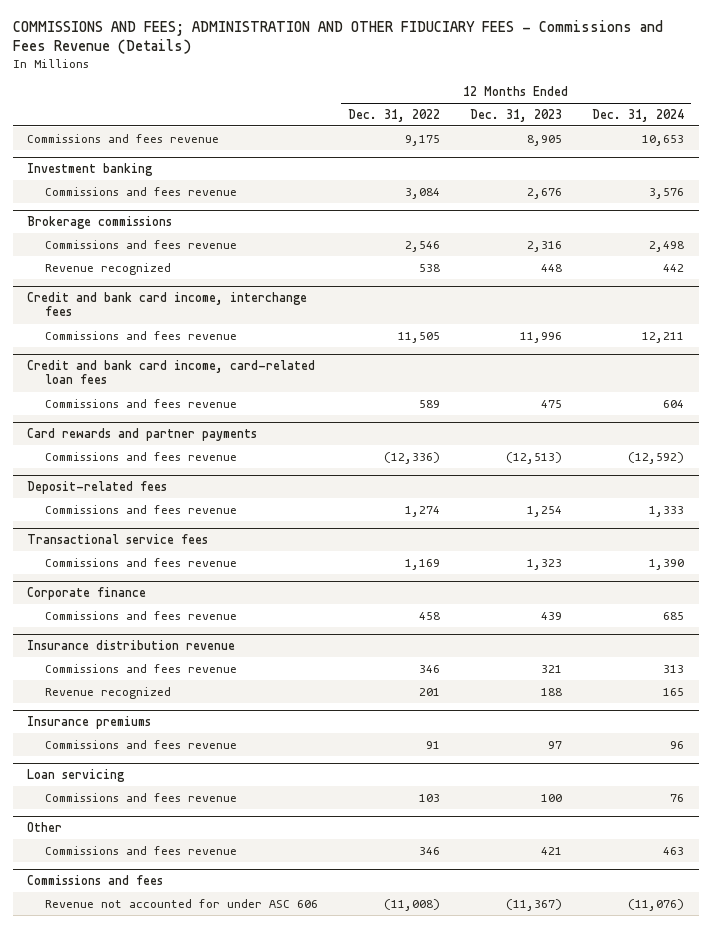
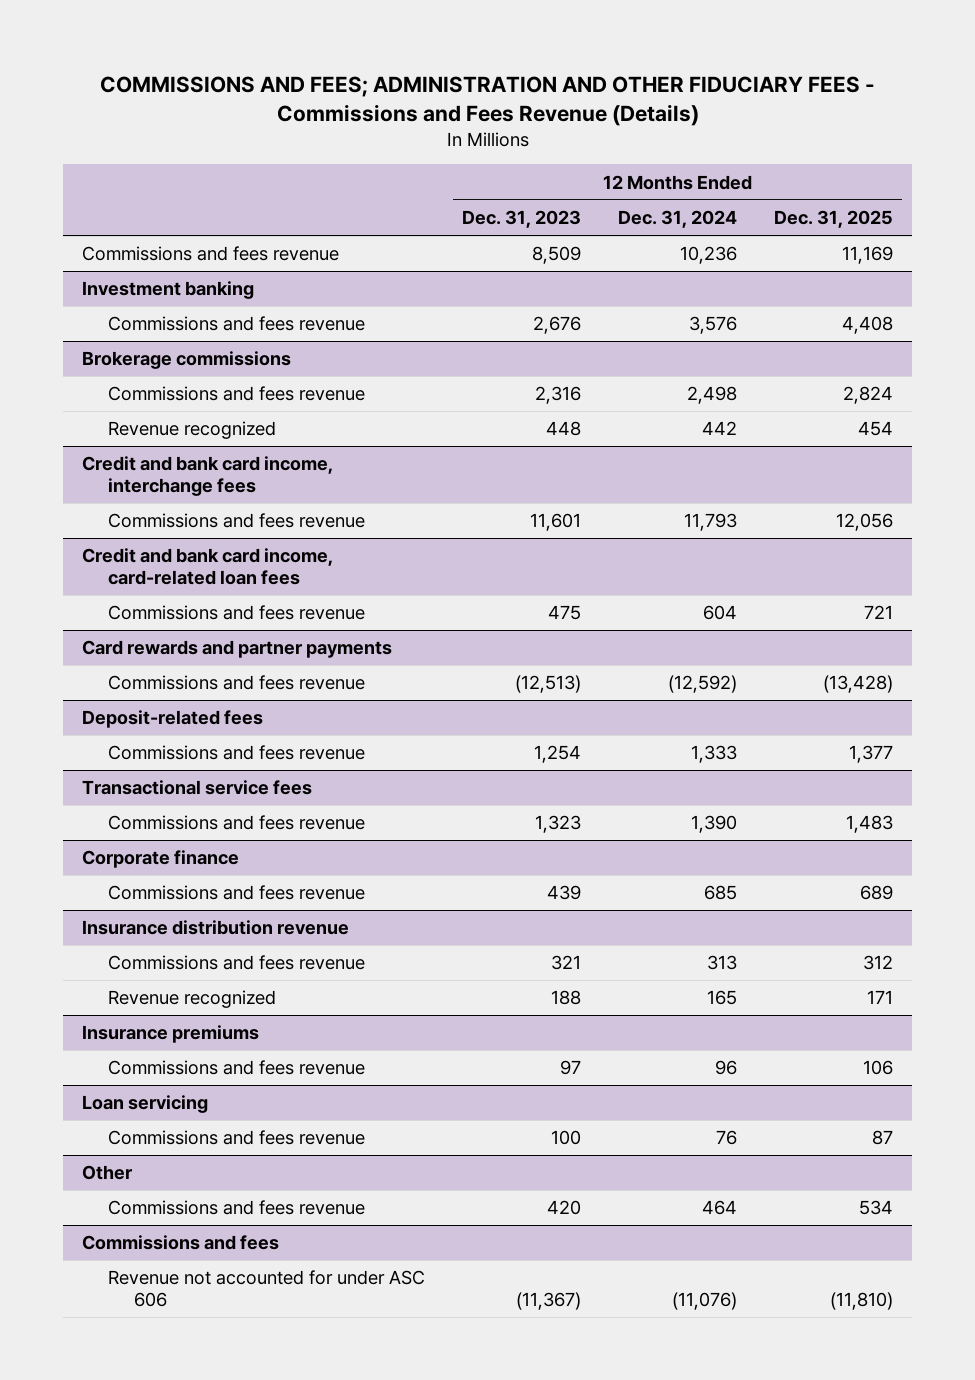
- | 12 Months Ended Dec. 31, 2022 | 12 Months Ended Dec. 31, 2023 | 12 Months Ended Dec. 31, 2024
+ | 12 Months Ended Dec. 31, 2023 | 12 Months Ended Dec. 31, 2024 | 12 Months Ended Dec. 31, 2025
- Commissions and fees revenue | 9,175 | 8,905 | 10,653
+ Commissions and fees revenue | 8,509 | 10,236 | 11,169
@ Credit and bank card income, interchange fees
- Commissions and fees revenue | 11,505 | 11,996 | 12,211
+ Commissions and fees revenue | 11,601 | 11,793 | 12,056
@ Other
- Commissions and fees revenue | 346 | 421 | 463
+ Commissions and fees revenue | 420 | 464 | 534

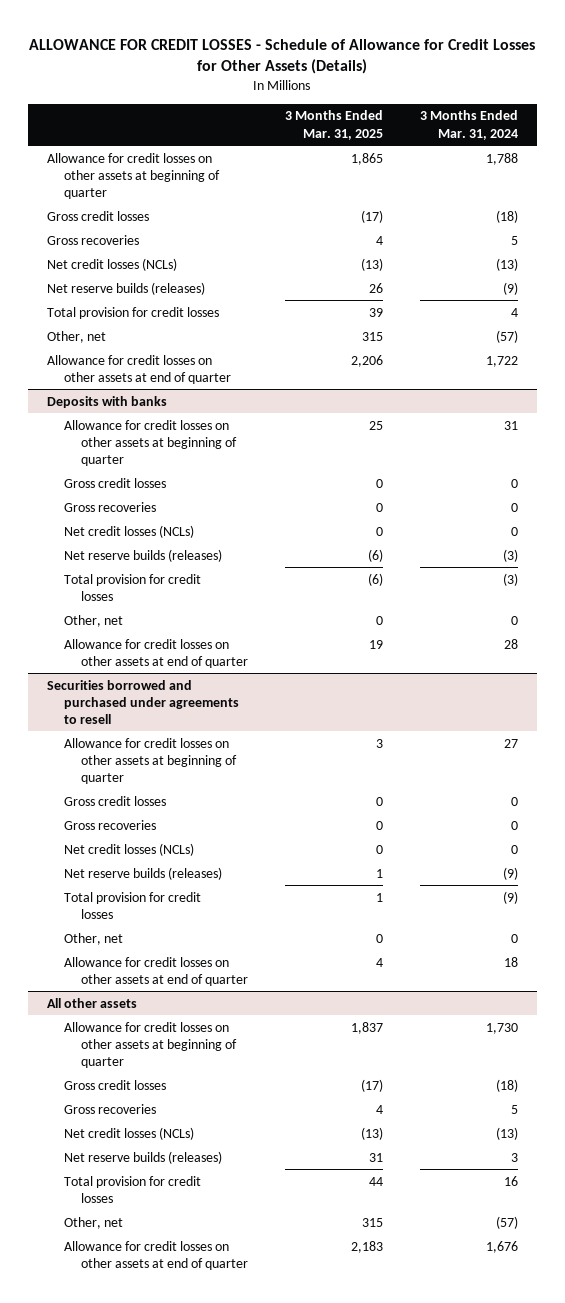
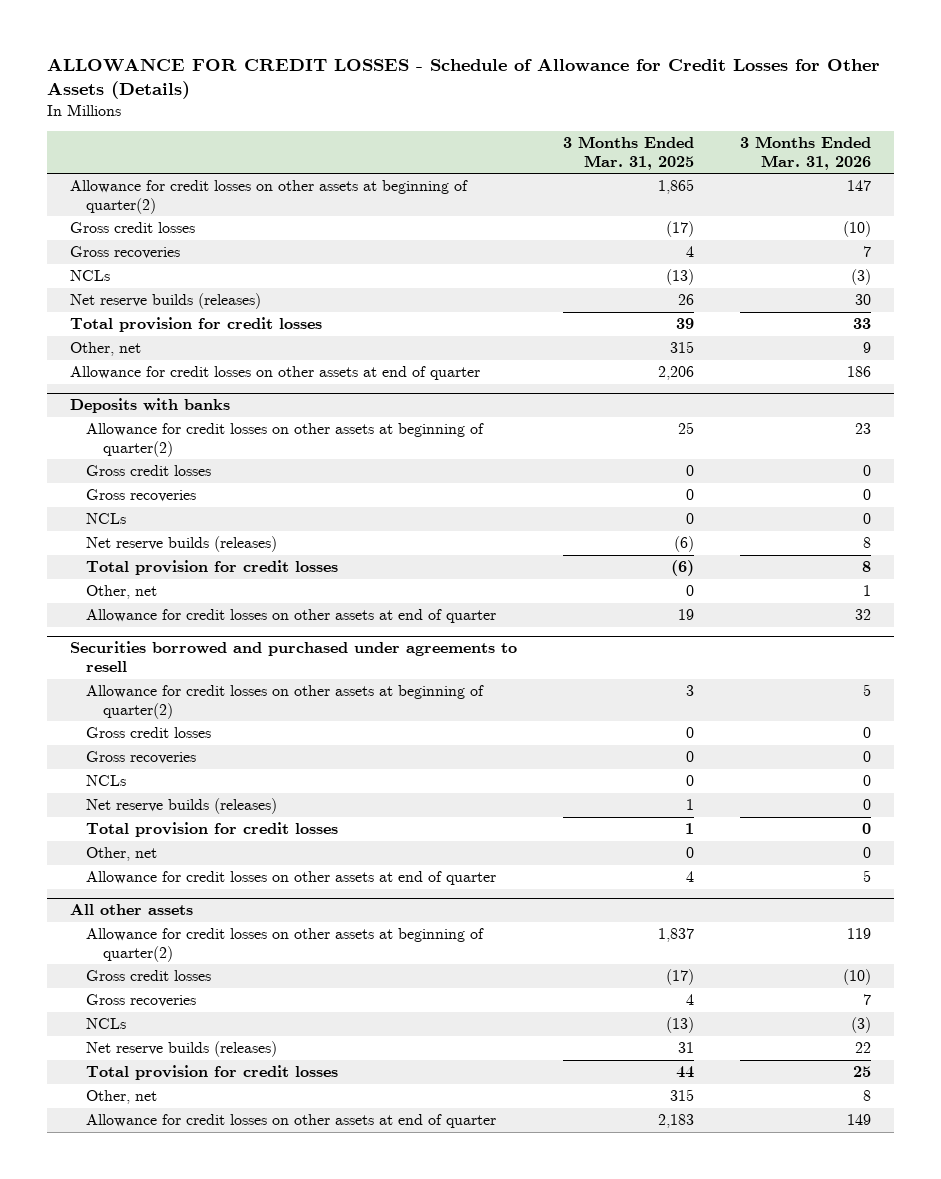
- | 3 Months Ended Mar. 31, 2025 | 3 Months Ended Mar. 31, 2024
+ | 3 Months Ended Mar. 31, 2025 | 3 Months Ended Mar. 31, 2026
- Allowance for credit losses on other assets at beginning of quarter | 1,865 | 1,788
+ Allowance for credit losses on other assets at beginning of quarter(2) | 1,865 | 147
- Net credit losses (NCLs) | (13) | (13)
+ NCLs | (13) | (3)
@ Deposits with banks
- Allowance for credit losses on other assets at beginning of quarter | 25 | 31
+ Allowance for credit losses on other assets at beginning of quarter(2) | 25 | 23
- Net credit losses (NCLs) | 0 | 0
+ NCLs | 0 | 0
@ Securities borrowed and purchased under agreements to resell
- Allowance for credit losses on other assets at beginning of quarter | 3 | 27
+ Allowance for credit losses on other assets at beginning of quarter(2) | 3 | 5
- Net credit losses (NCLs) | 0 | 0
+ NCLs | 0 | 0
@ All other assets
- Allowance for credit losses on other assets at beginning of quarter | 1,837 | 1,730
+ Allowance for credit losses on other assets at beginning of quarter(2) | 1,837 | 119
- Net credit losses (NCLs) | (13) | (13)
+ NCLs | (13) | (3)

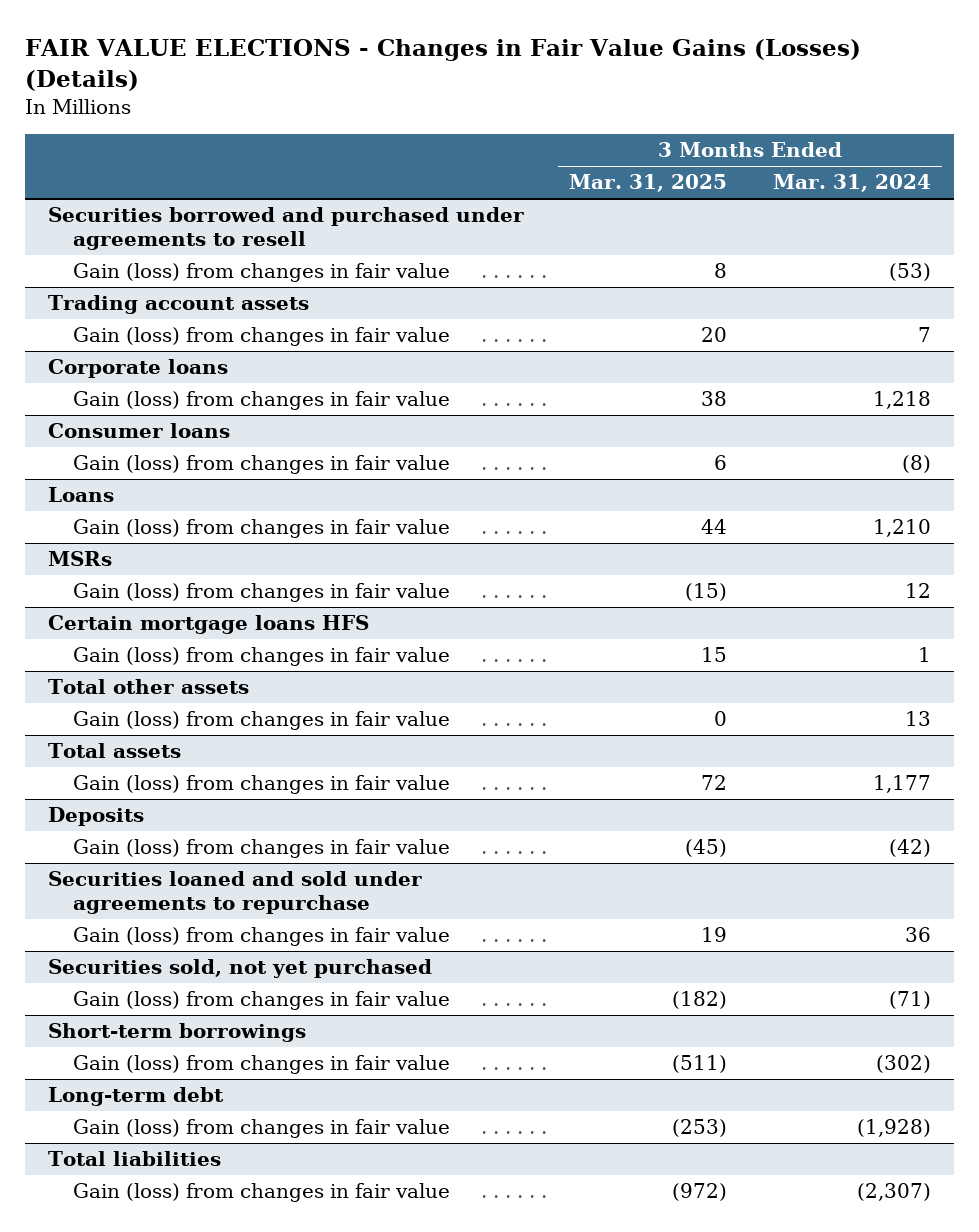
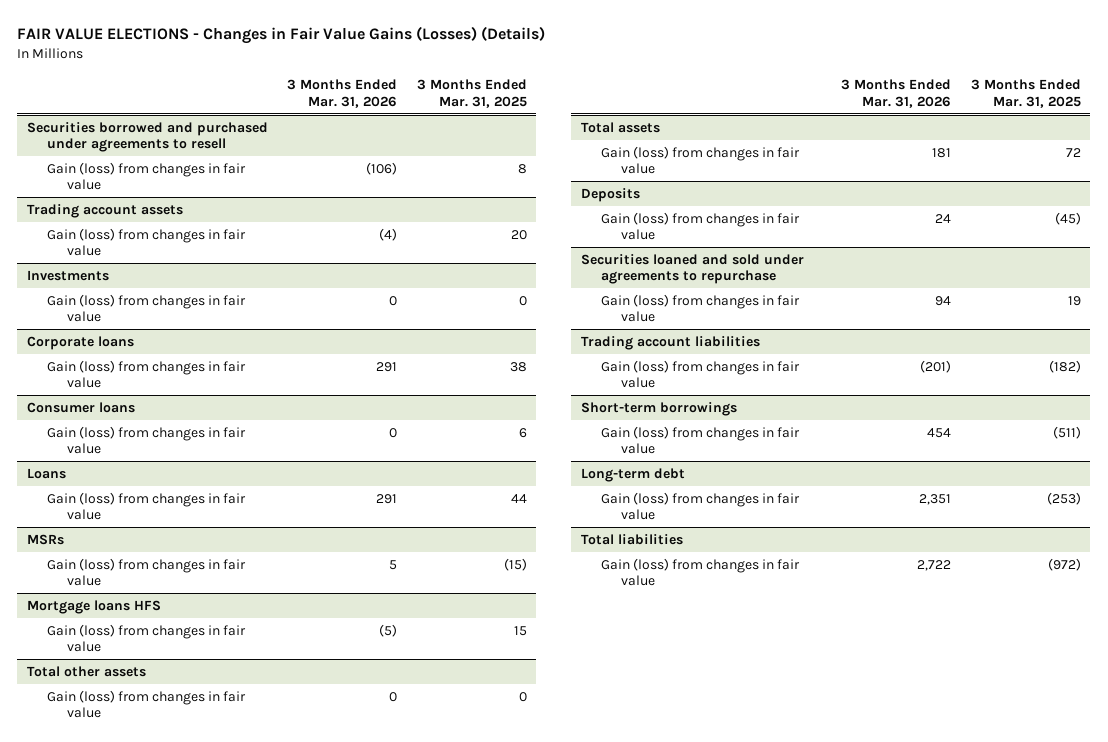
- | 3 Months Ended Mar. 31, 2025 | 3 Months Ended Mar. 31, 2024
+ | 3 Months Ended Mar. 31, 2026 | 3 Months Ended Mar. 31, 2025
+ Investments
+ Gain (loss) from changes in fair value | 0 | 0
- Certain mortgage loans HFS
+ Mortgage loans HFS
- Securities sold, not yet purchased
+ Trading account liabilities

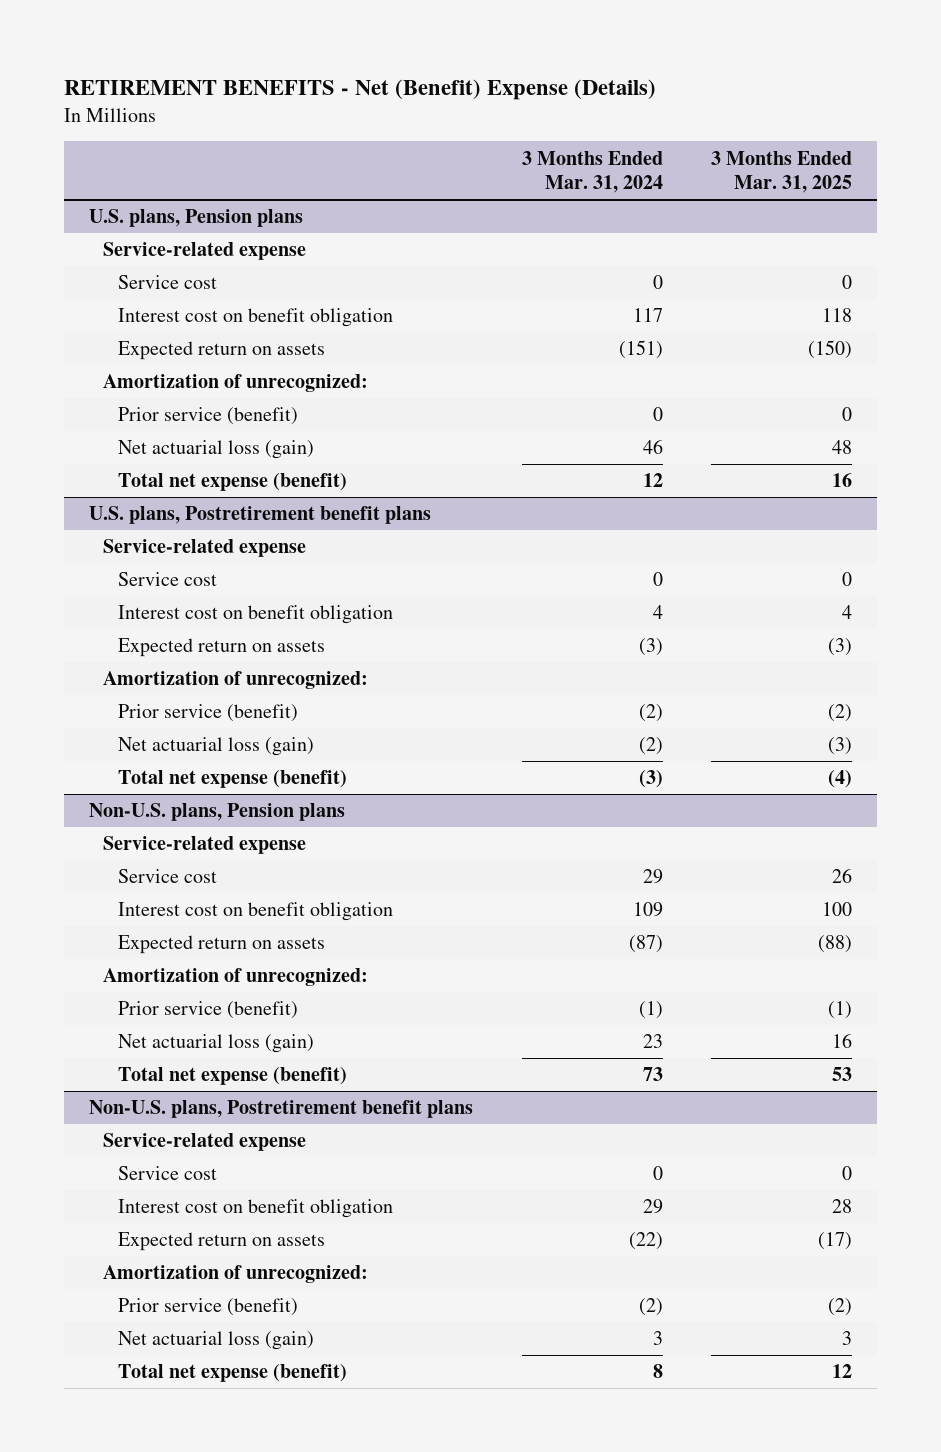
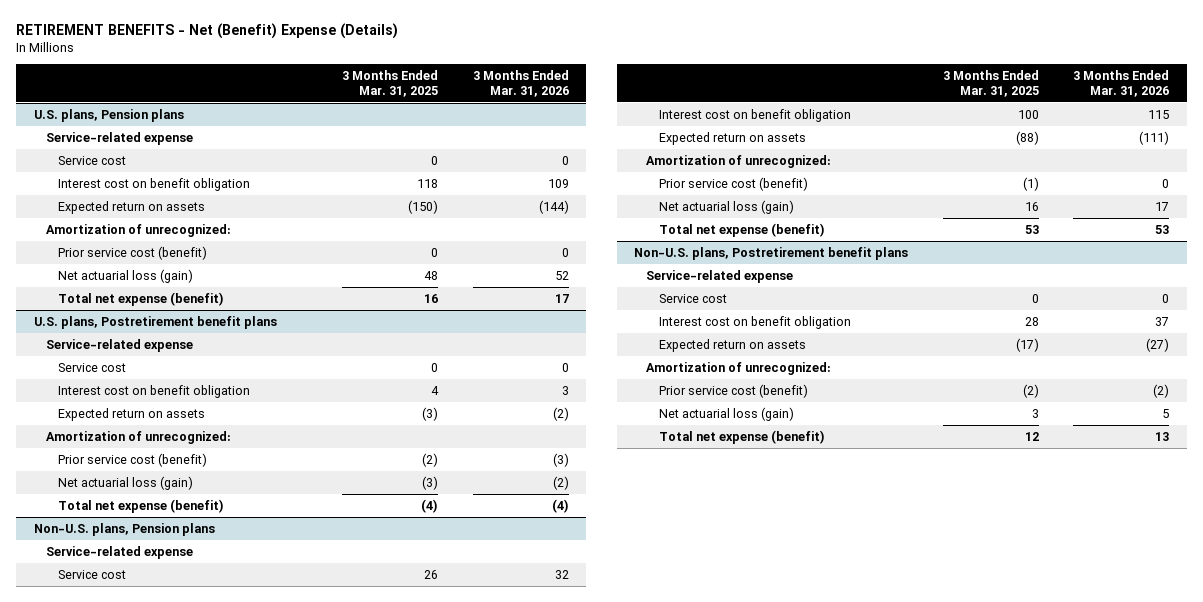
- | 3 Months Ended Mar. 31, 2024 | 3 Months Ended Mar. 31, 2025
+ | 3 Months Ended Mar. 31, 2025 | 3 Months Ended Mar. 31, 2026
@ U.S. plans, Pension plans
- Prior service (benefit) | 0 | 0
+ Prior service cost (benefit) | 0 | 0
@ U.S. plans, Postretirement benefit plans
- Prior service (benefit) | (2) | (2)
+ Prior service cost (benefit) | (2) | (3)
@ Non-U.S. plans, Pension plans
- Prior service (benefit) | (1) | (1)
+ Prior service cost (benefit) | (1) | 0
@ Non-U.S. plans, Postretirement benefit plans
- Prior service (benefit) | (2) | (2)
+ Prior service cost (benefit) | (2) | (2)

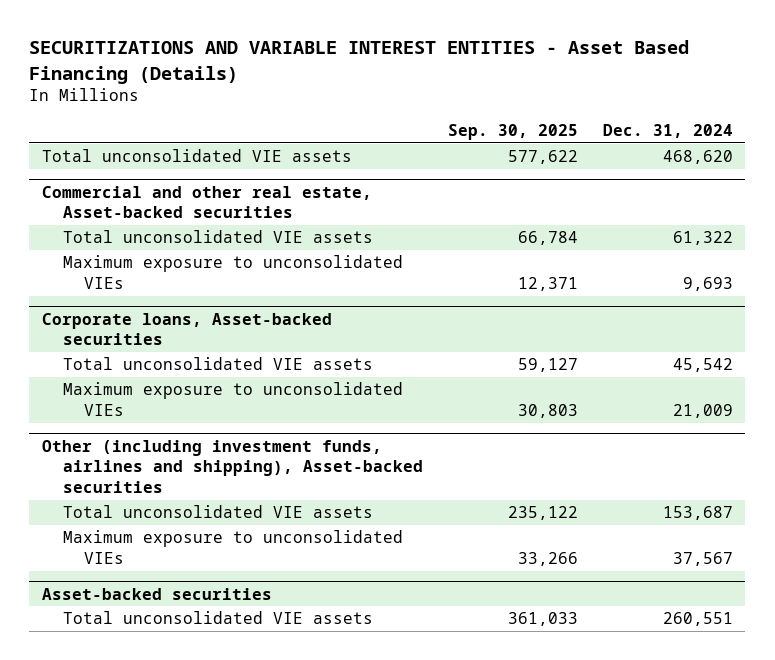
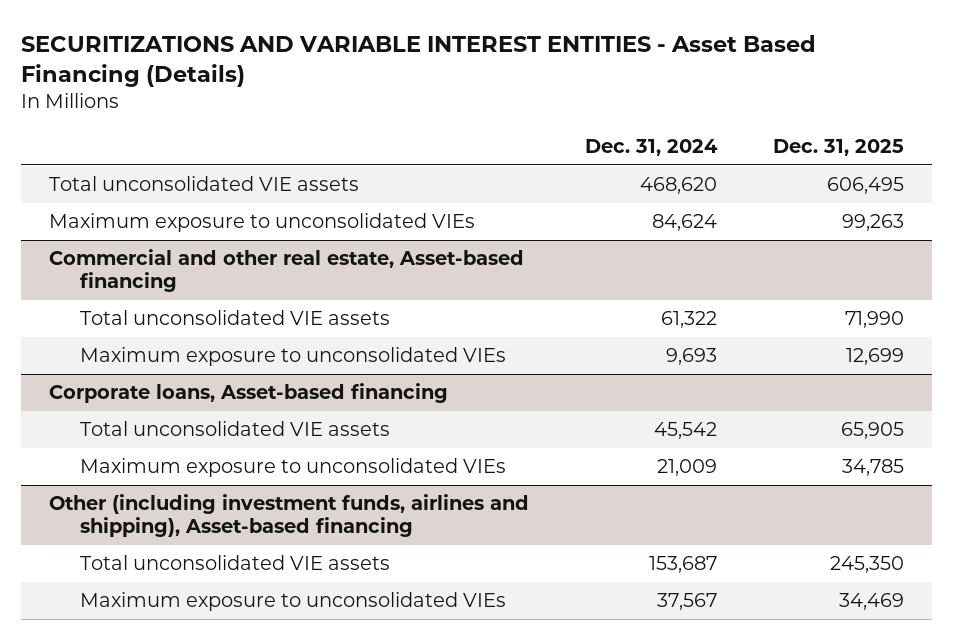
- | Sep. 30, 2025 | Dec. 31, 2024
+ | Dec. 31, 2024 | Dec. 31, 2025
- Commercial and other real estate, Asset-backed securities
+ Maximum exposure to unconsolidated VIEs | 84,624 | 99,263
+ Commercial and other real estate, Asset-based financing
- Corporate loans, Asset-backed securities
+ Corporate loans, Asset-based financing
- Other (including investment funds, airlines and shipping), Asset-backed securities
+ Other (including investment funds, airlines and shipping), Asset-based financing
- Asset-backed securities
- Total unconsolidated VIE assets | 361,033 | 260,551

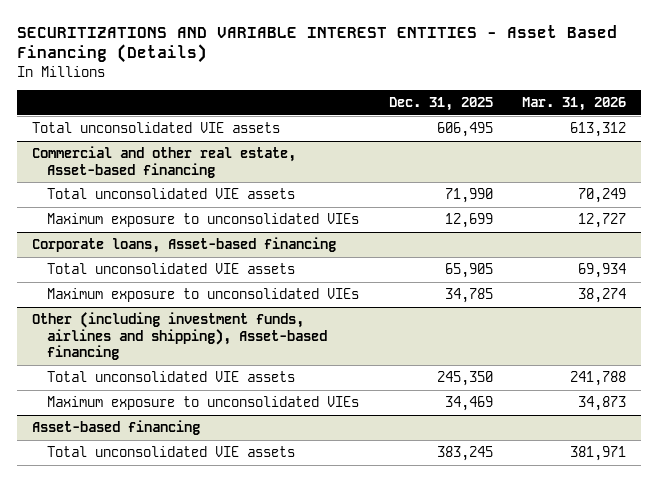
- | Dec. 31, 2024 | Dec. 31, 2025
+ | Dec. 31, 2025 | Mar. 31, 2026
- Maximum exposure to unconsolidated VIEs | 84,624 | 99,263
+ Asset-based financing
+ Total unconsolidated VIE assets | 383,245 | 381,971

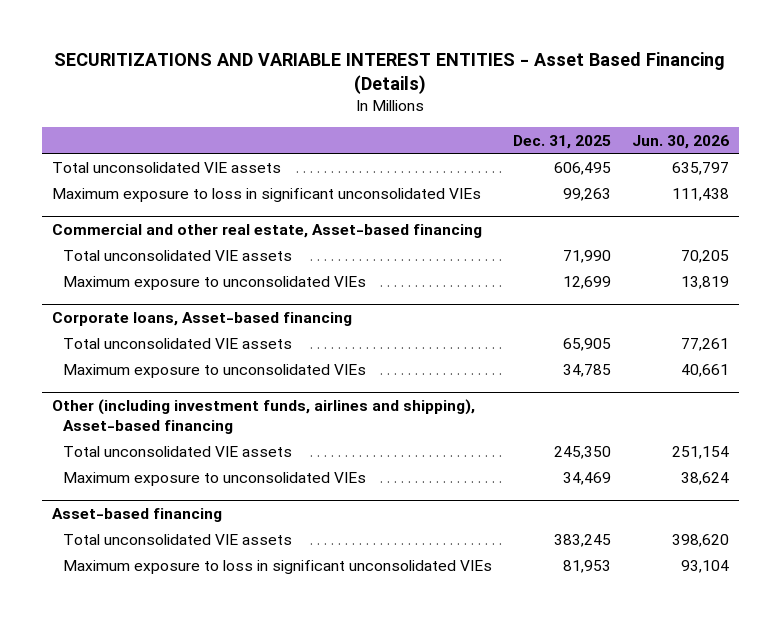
- | Dec. 31, 2025 | Mar. 31, 2026
+ | Dec. 31, 2025 | Jun. 30, 2026
+ Maximum exposure to loss in significant unconsolidated VIEs | 99,263 | 111,438
@ Asset-based financing
+ Maximum exposure to loss in significant unconsolidated VIEs | 81,953 | 93,104

